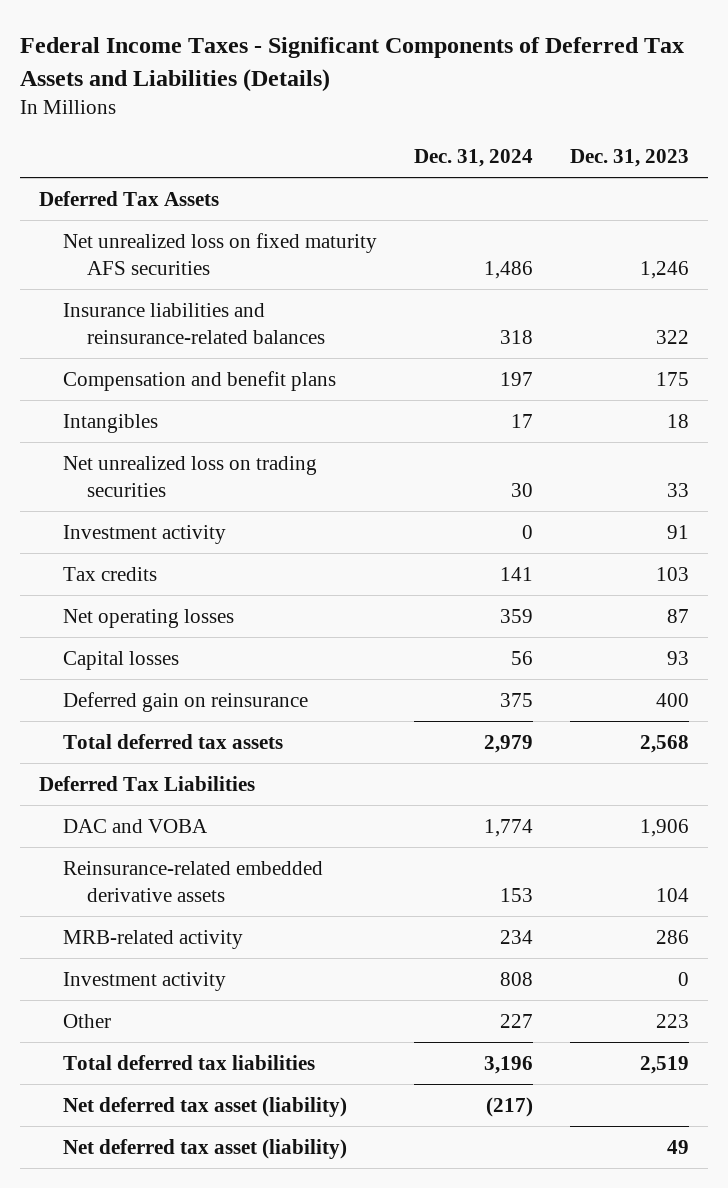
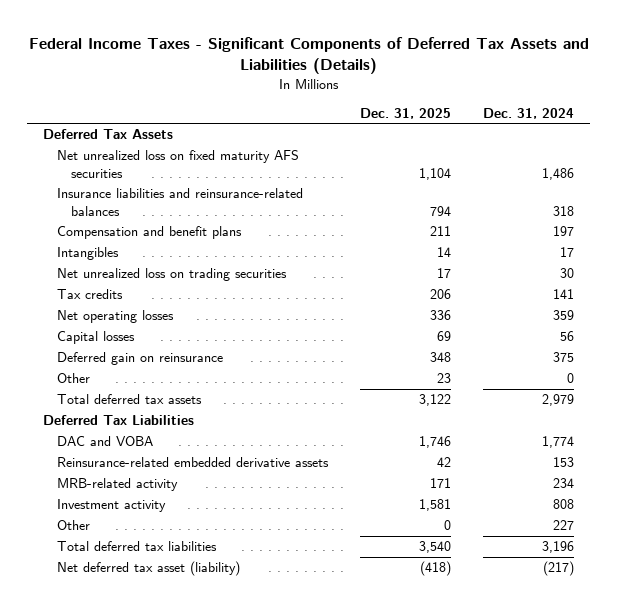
- | Dec. 31, 2024 | Dec. 31, 2023
+ | Dec. 31, 2025 | Dec. 31, 2024
- Investment activity | 0 | 91
+ Other | 23 | 0
- Net deferred tax asset (liability) | | 49

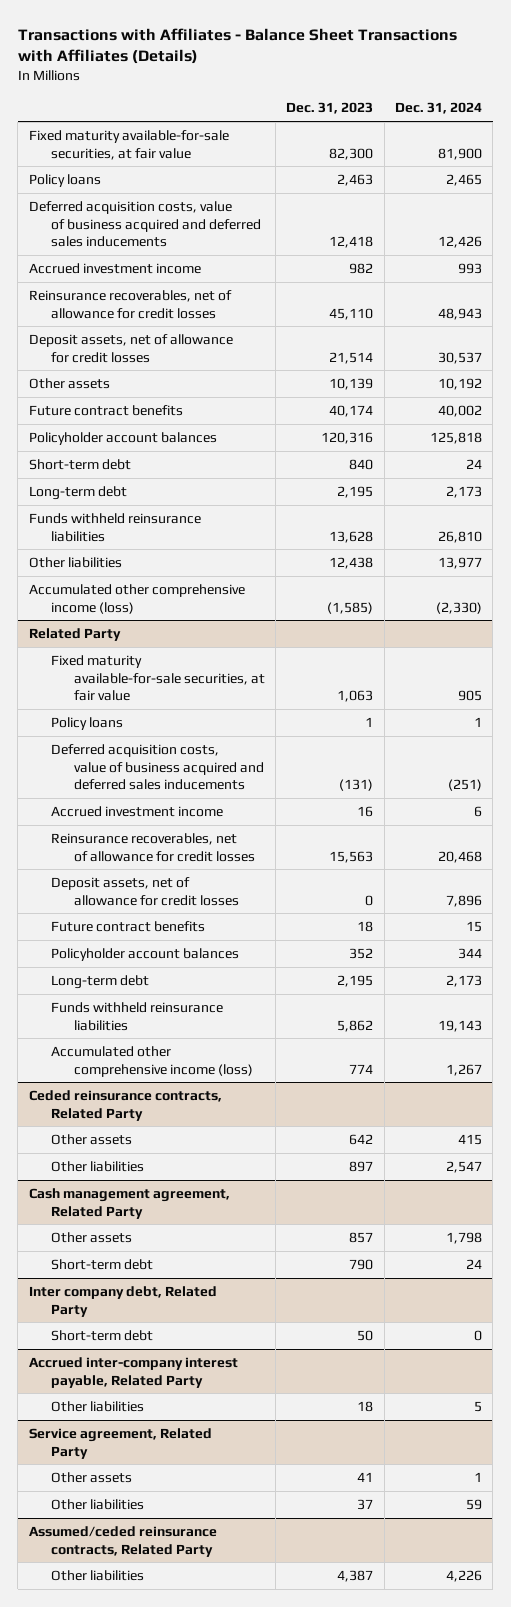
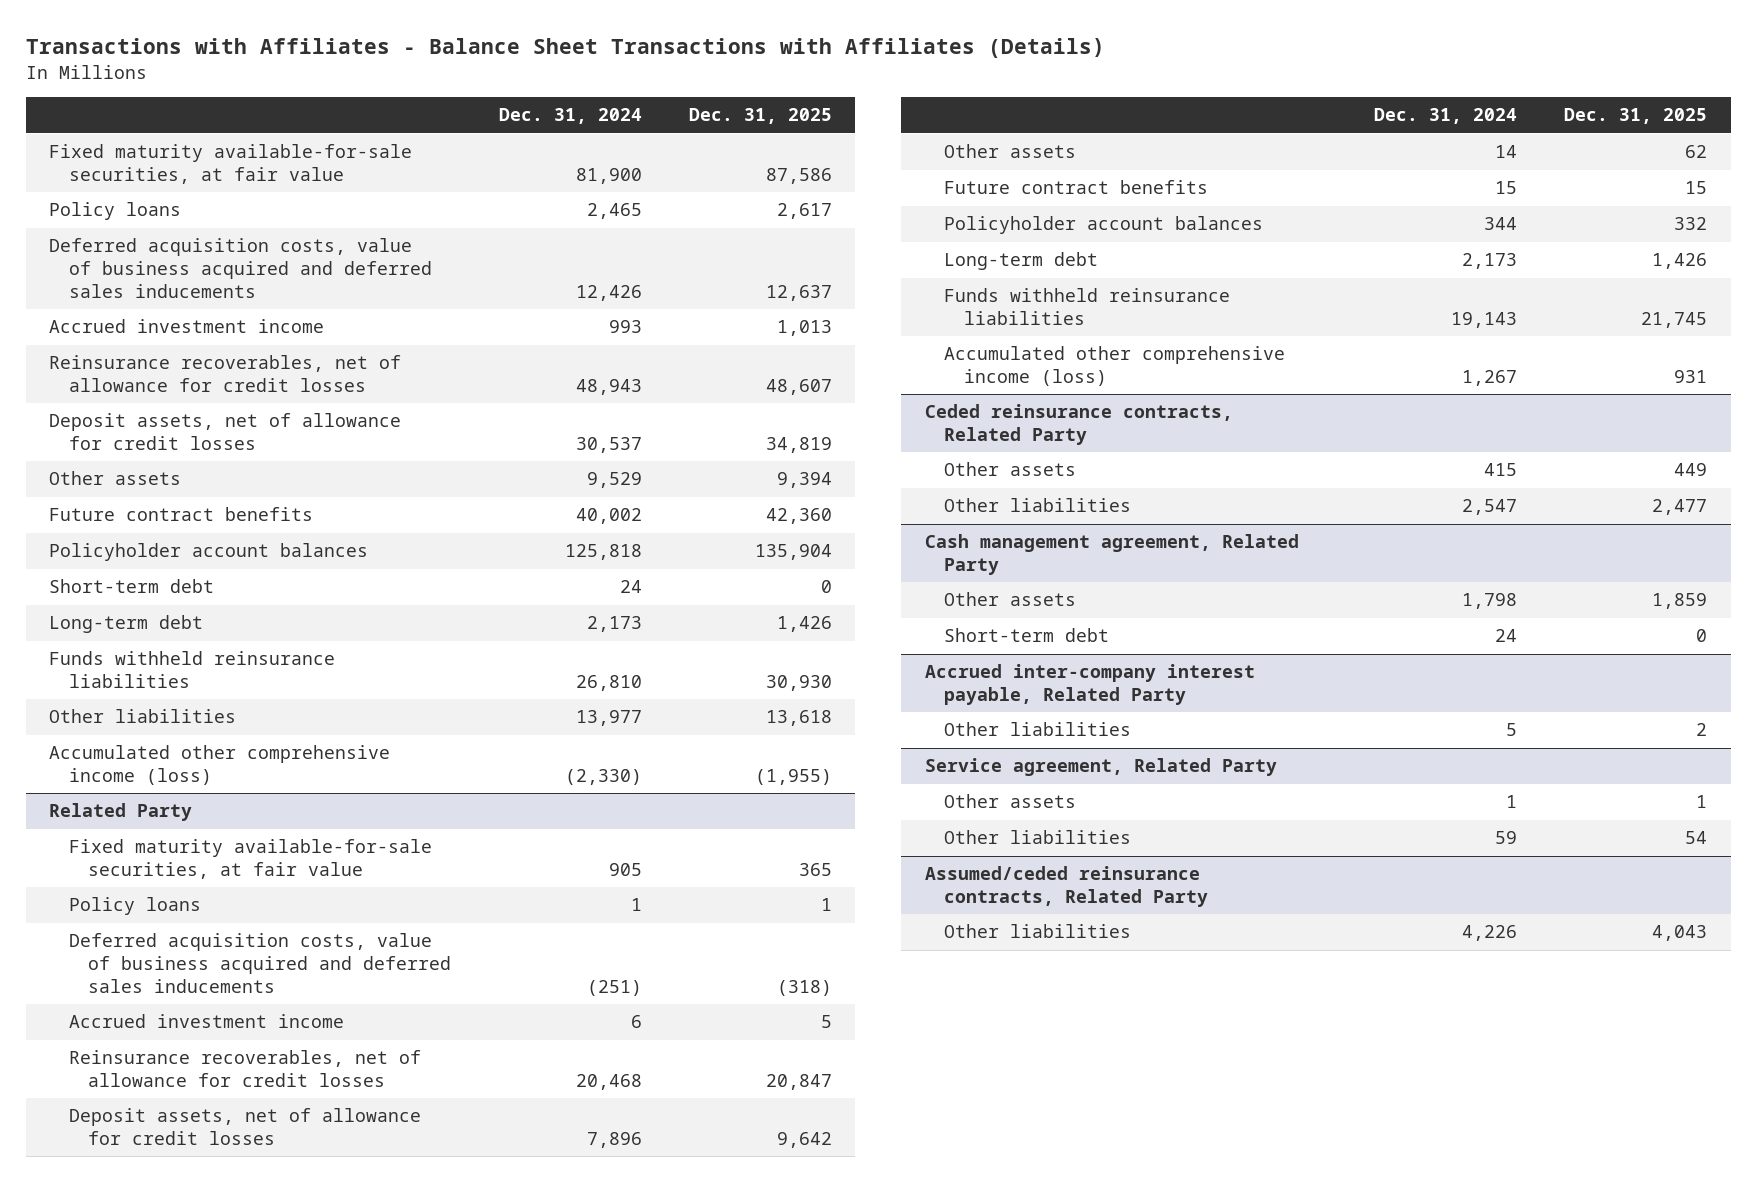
- | Dec. 31, 2023 | Dec. 31, 2024
+ | Dec. 31, 2024 | Dec. 31, 2025
- Other assets | 10,139 | 10,192
+ Other assets | 9,529 | 9,394
@ Related Party
+ Other assets | 14 | 62
- Inter company debt, Related Party
- Short-term debt | 50 | 0

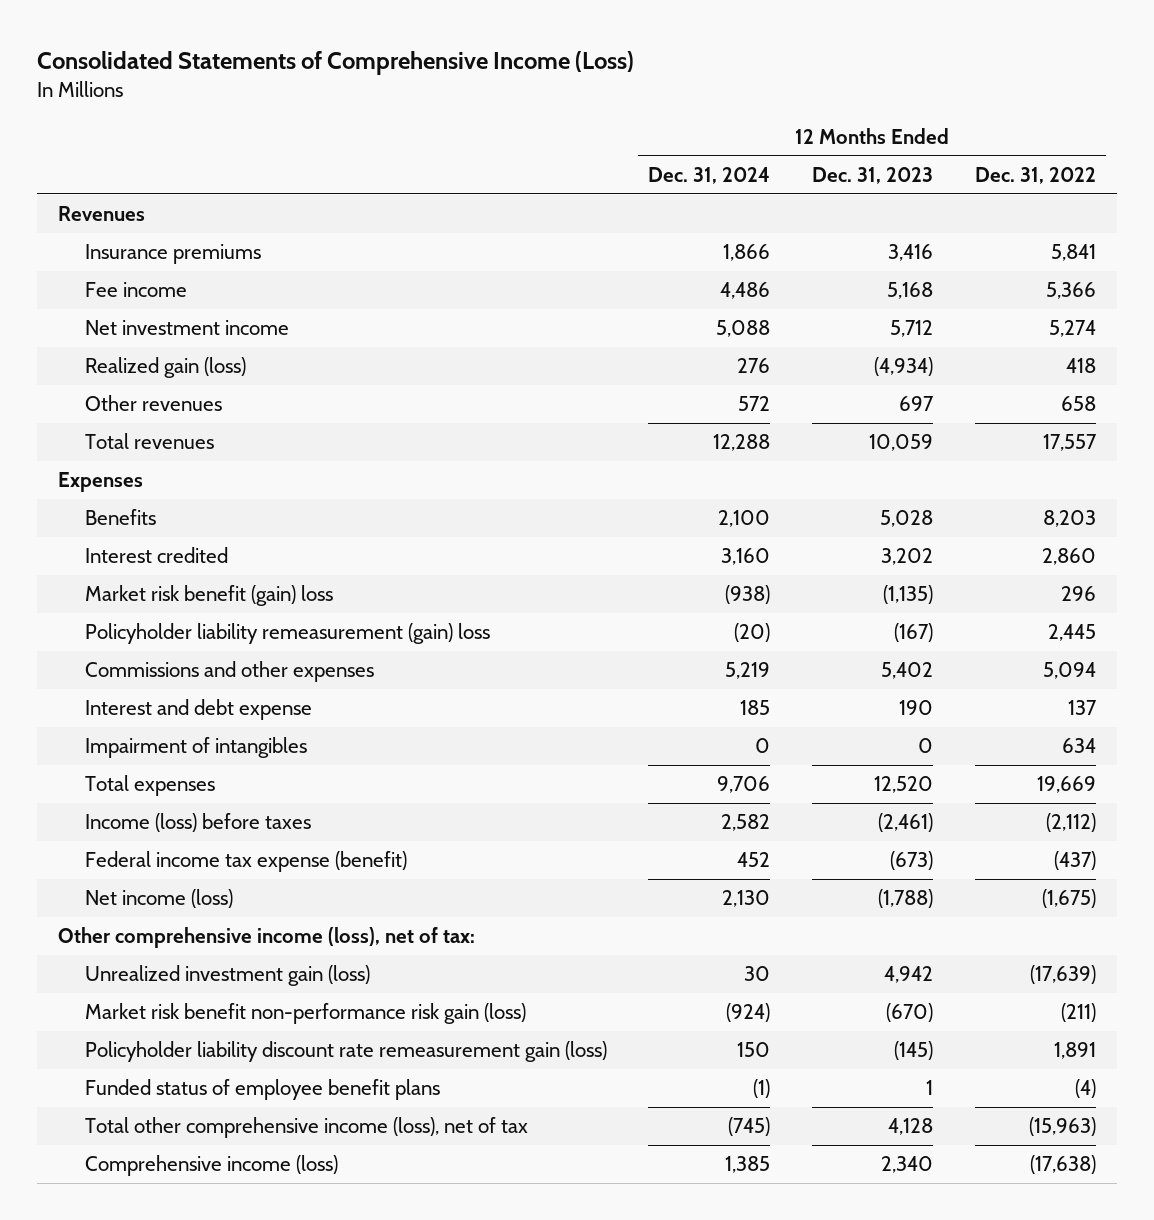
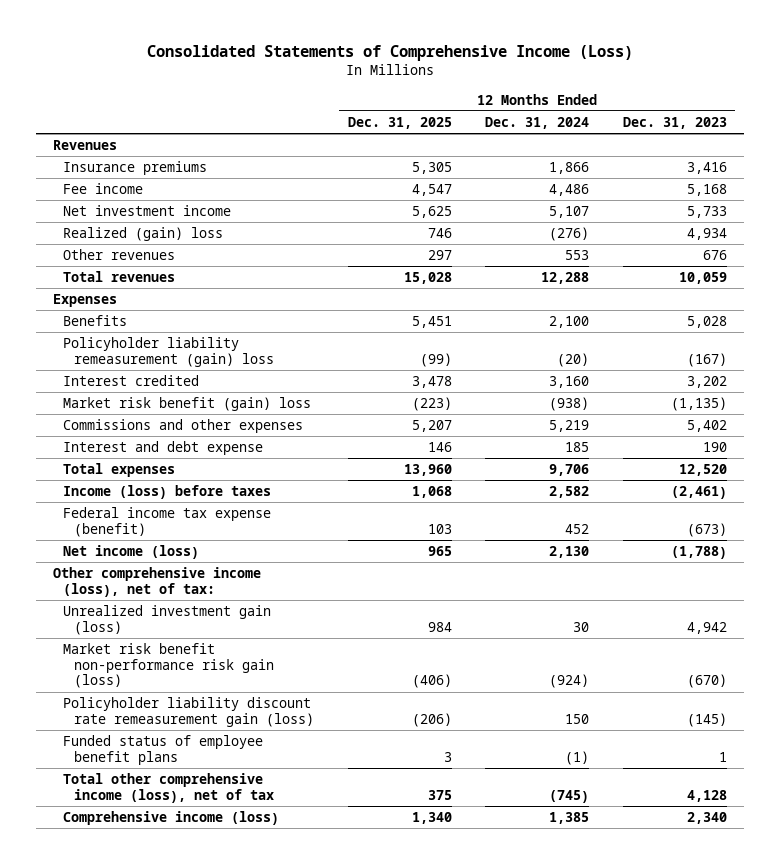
- | 12 Months Ended Dec. 31, 2024 | 12 Months Ended Dec. 31, 2023 | 12 Months Ended Dec. 31, 2022
+ | 12 Months Ended Dec. 31, 2025 | 12 Months Ended Dec. 31, 2024 | 12 Months Ended Dec. 31, 2023
- Net investment income | 5,088 | 5,712 | 5,274
- Realized gain (loss) | 276 | (4,934) | 418
- Other revenues | 572 | 697 | 658
+ Net investment income | 5,625 | 5,107 | 5,733
+ Realized (gain) loss | 746 | (276) | 4,934
+ Other revenues | 297 | 553 | 676
moved up: Policyholder liability remeasurement (gain) loss | (99) | (20) | (167)
- Impairment of intangibles | 0 | 0 | 634

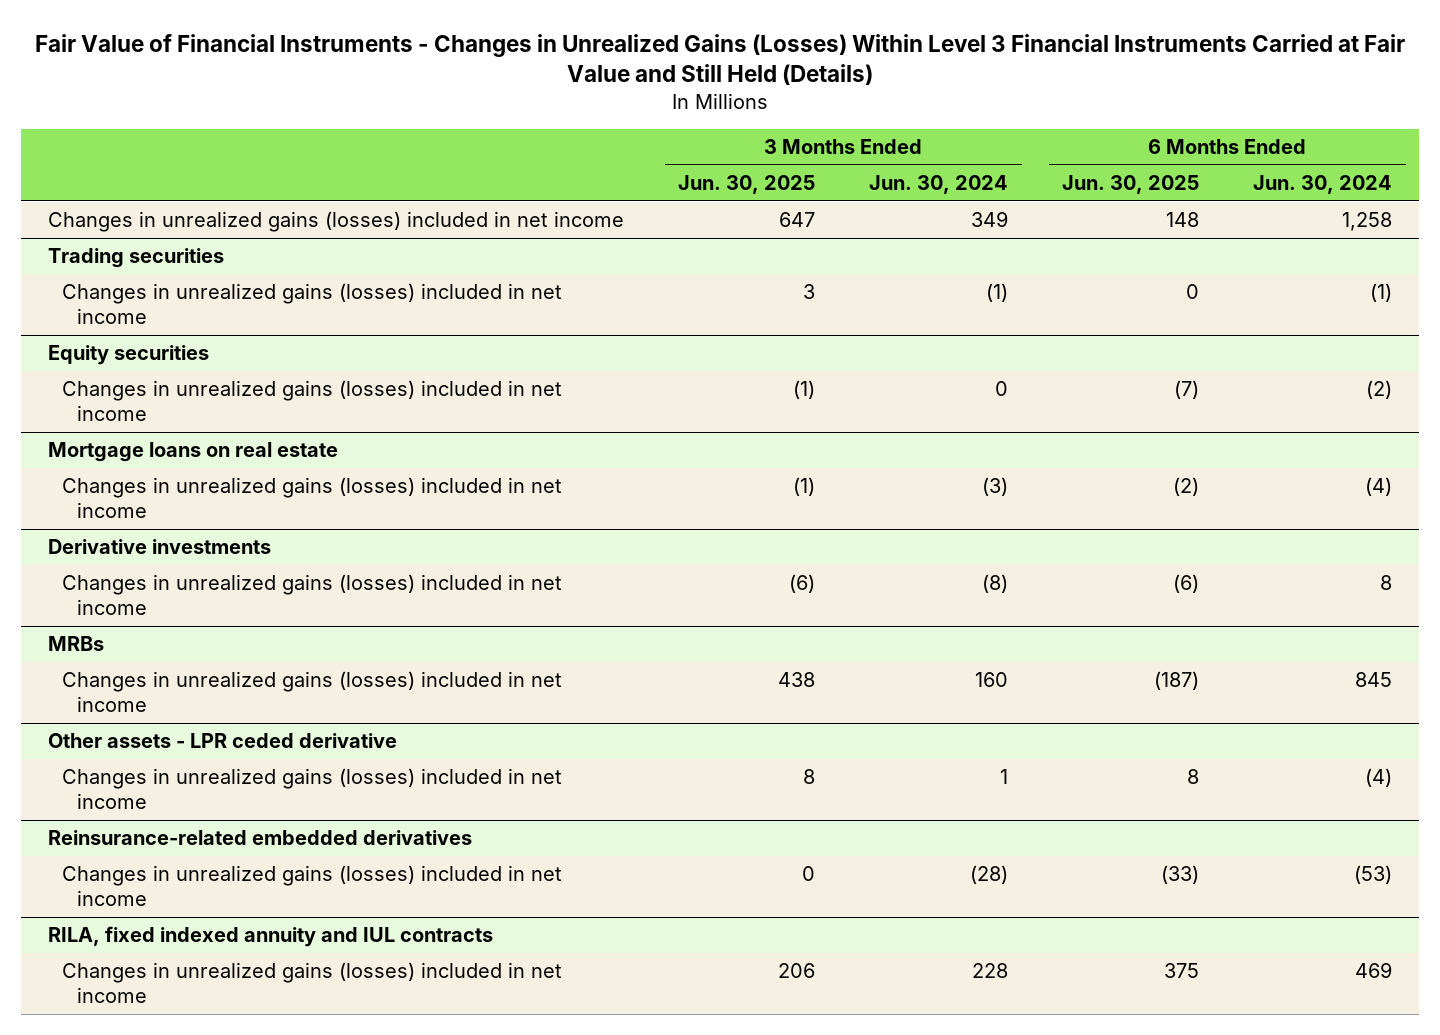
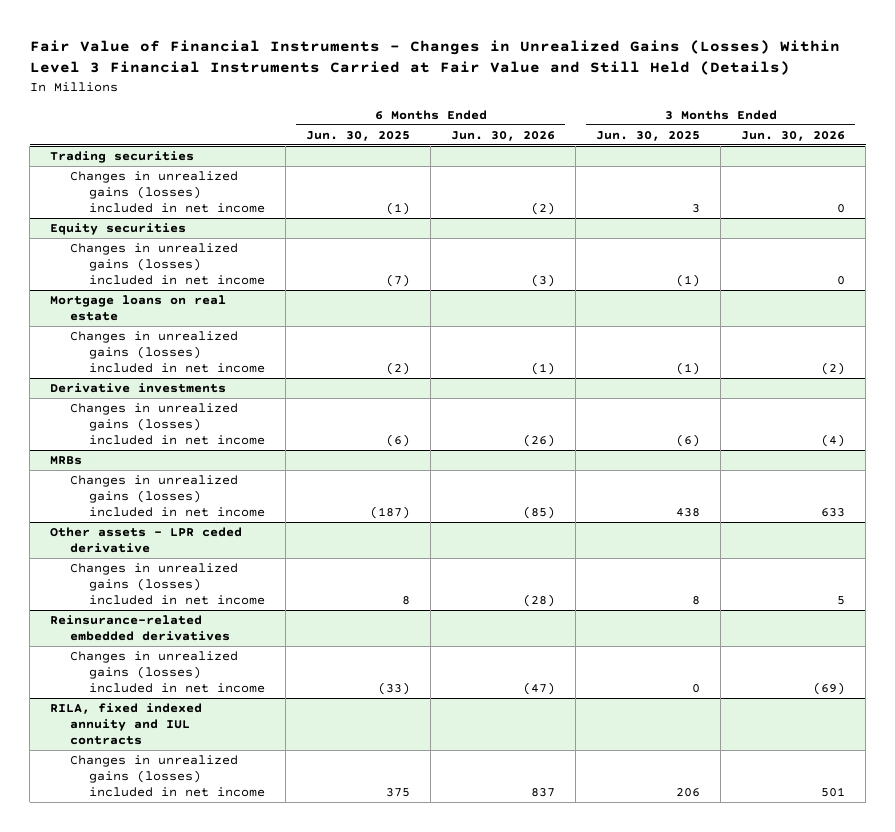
- | 3 Months Ended Jun. 30, 2025 | 3 Months Ended Jun. 30, 2024 | 6 Months Ended Jun. 30, 2025 | 6 Months Ended Jun. 30, 2024
+ | 6 Months Ended Jun. 30, 2025 | 6 Months Ended Jun. 30, 2026 | 3 Months Ended Jun. 30, 2025 | 3 Months Ended Jun. 30, 2026
- Changes in unrealized gains (losses) included in net income | 647 | 349 | 148 | 1,258
@ Trading securities
- Changes in unrealized gains (losses) included in net income | 3 | (1) | 0 | (1)
+ Changes in unrealized gains (losses) included in net income | (1) | (2) | 3 | 0

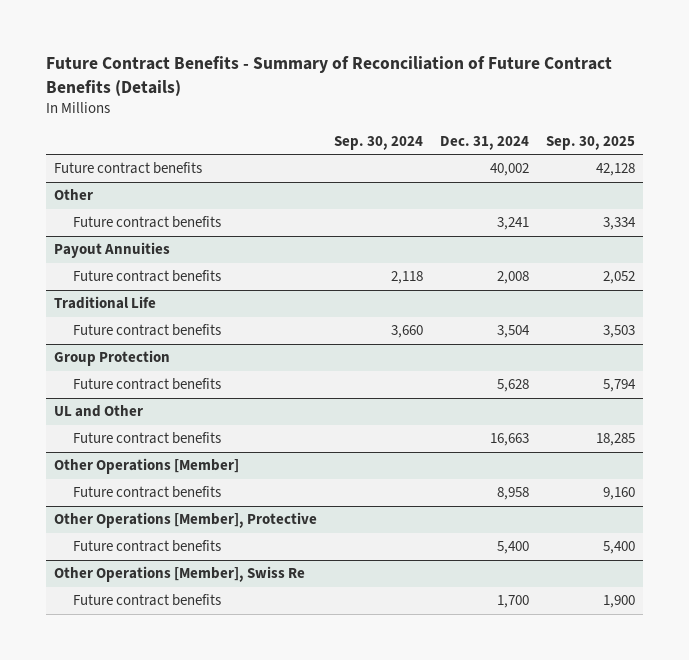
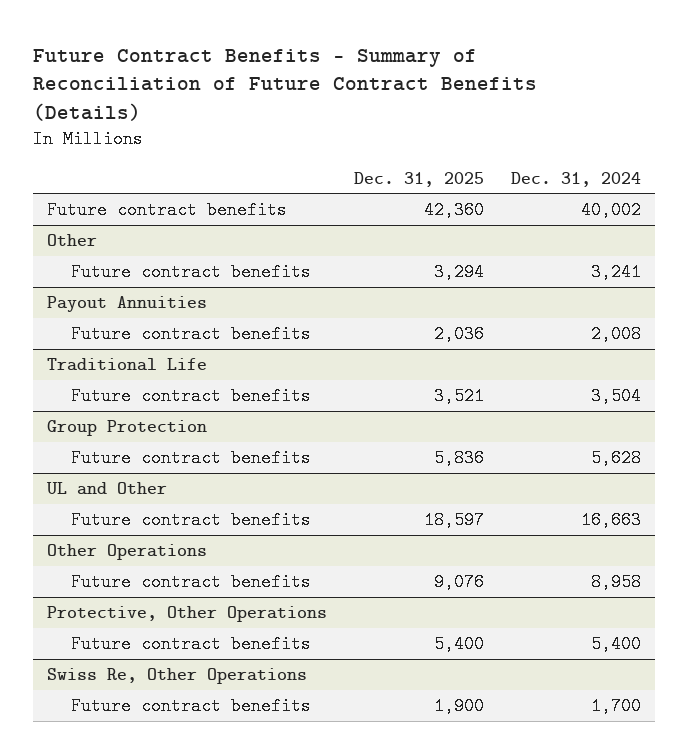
- | Sep. 30, 2024 | Dec. 31, 2024 | Sep. 30, 2025
+ | Dec. 31, 2025 | Dec. 31, 2024
- Other Operations [Member]
+ Other Operations
- Other Operations [Member], Protective
+ Protective, Other Operations
- Other Operations [Member], Swiss Re
+ Swiss Re, Other Operations

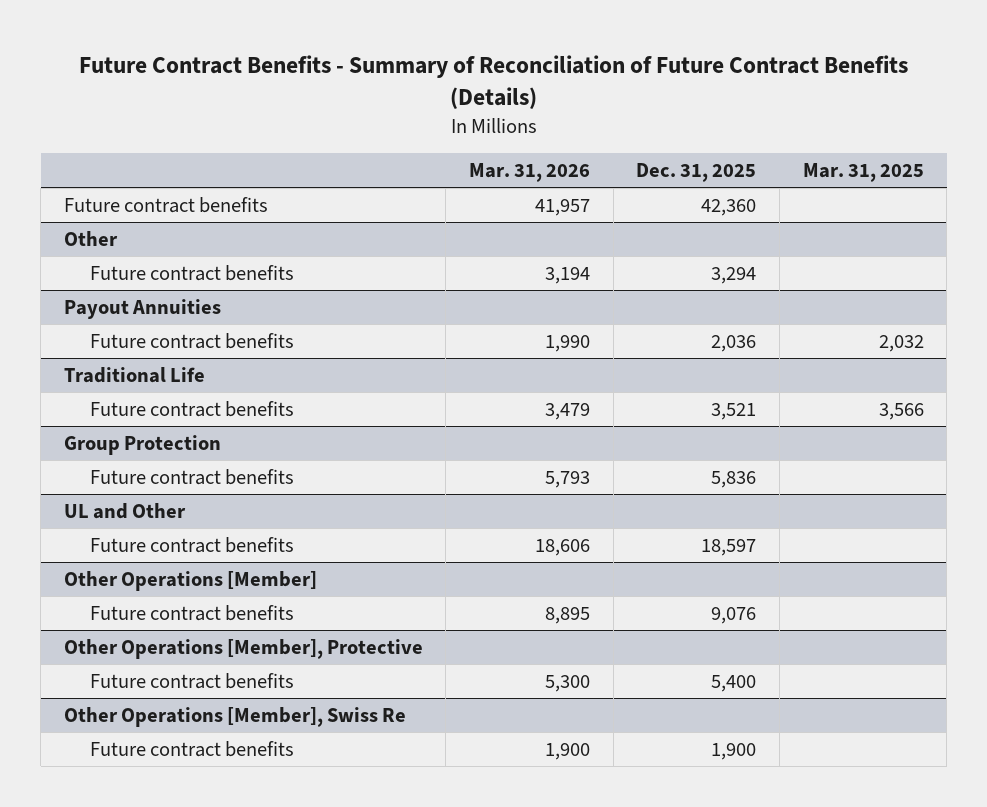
- | Dec. 31, 2025 | Dec. 31, 2024
+ | Mar. 31, 2026 | Dec. 31, 2025 | Mar. 31, 2025
- Other Operations
+ Other Operations [Member]
- Protective, Other Operations
+ Other Operations [Member], Protective
- Swiss Re, Other Operations
+ Other Operations [Member], Swiss Re

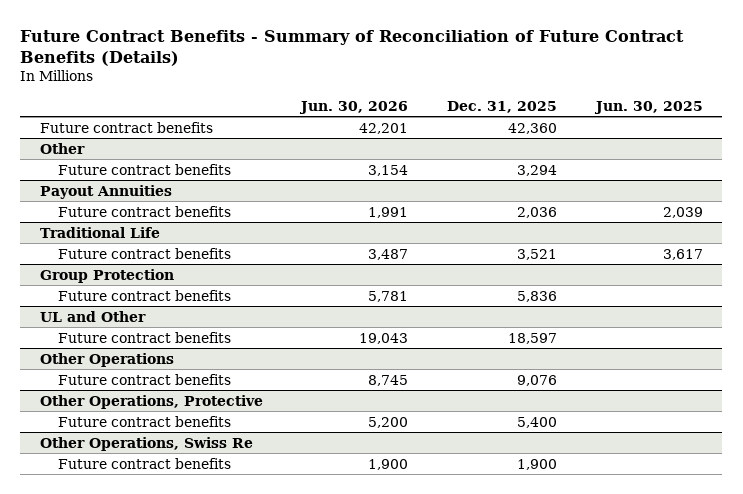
- | Mar. 31, 2026 | Dec. 31, 2025 | Mar. 31, 2025
+ | Jun. 30, 2026 | Dec. 31, 2025 | Jun. 30, 2025
- Other Operations [Member]
+ Other Operations
- Other Operations [Member], Protective
+ Other Operations, Protective
- Other Operations [Member], Swiss Re
+ Other Operations, Swiss Re

